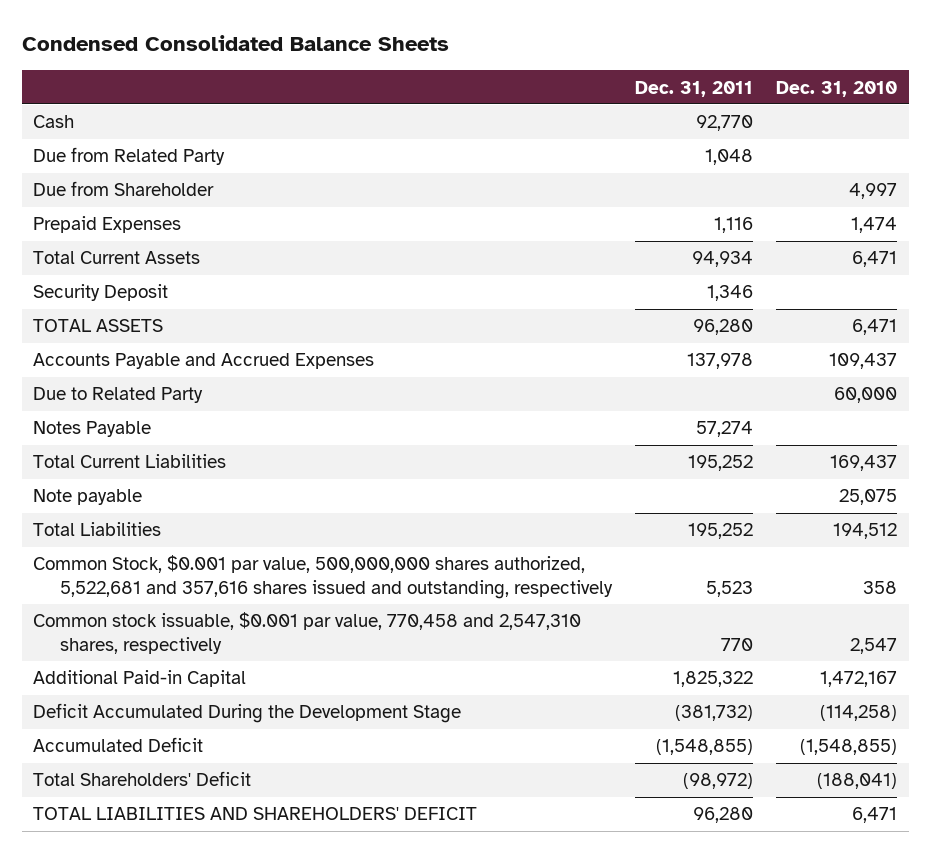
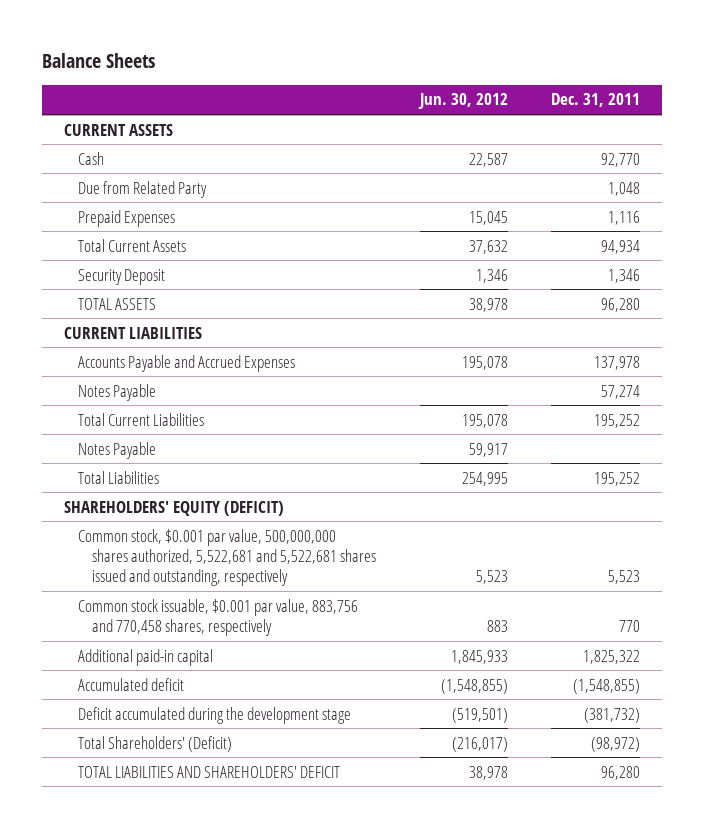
- Condensed Consolidated Balance Sheets
+ Balance Sheets
- | Dec. 31, 2011 | Dec. 31, 2010
+ | Jun. 30, 2012 | Dec. 31, 2011
+ CURRENT ASSETS
- Due from Shareholder | | 4,997
+ CURRENT LIABILITIES
- Due to Related Party | | 60,000
- Note payable | | 25,075
+ Notes Payable | 59,917 |
- Common Stock, $0.001 par value, 500,000,000 shares authorized, 5,522,681 and 357,616 shares issued and outstanding, respectively | 5,523 | 358
- Common stock issuable, $0.001 par value, 770,458 and 2,547,310 shares, respectively | 770 | 2,547
- Additional Paid-in Capital | 1,825,322 | 1,472,167
- Deficit Accumulated During the Development Stage | (381,732) | (114,258)
- Accumulated Deficit | (1,548,855) | (1,548,855)
- Total Shareholders' Deficit | (98,972) | (188,041)
+ SHAREHOLDERS' EQUITY (DEFICIT)
+ Common stock, $0.001 par value, 500,000,000 shares authorized, 5,522,681 and 5,522,681 shares issued and outstanding, respectively | 5,523 | 5,523
+ Common stock issuable, $0.001 par value, 883,756 and 770,458 shares, respectively | 883 | 770
+ Additional paid-in capital | 1,845,933 | 1,825,322
+ Accumulated deficit | (1,548,855) | (1,548,855)
+ Deficit accumulated during the development stage | (519,501) | (381,732)
+ Total Shareholders' (Deficit) | (216,017) | (98,972)

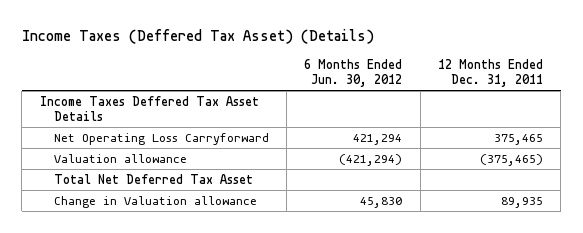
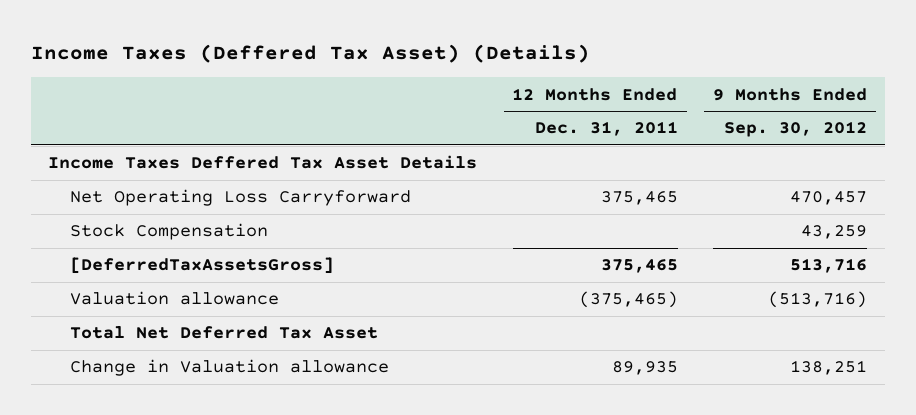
- | 6 Months Ended Jun. 30, 2012 | 12 Months Ended Dec. 31, 2011
+ | 12 Months Ended Dec. 31, 2011 | 9 Months Ended Sep. 30, 2012
+ Stock Compensation | | 43,259
+ [DeferredTaxAssetsGross] | 375,465 | 513,716

